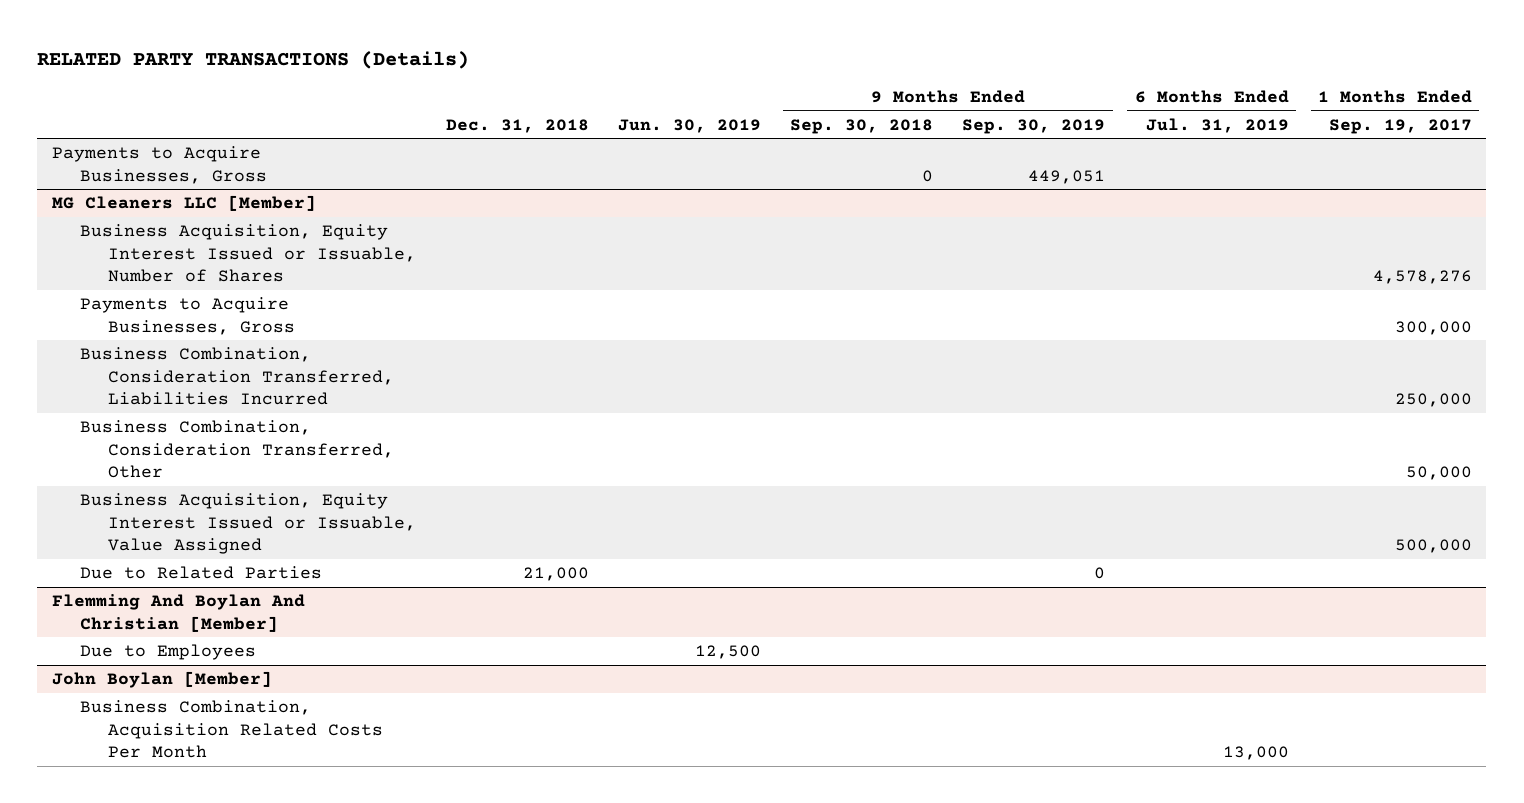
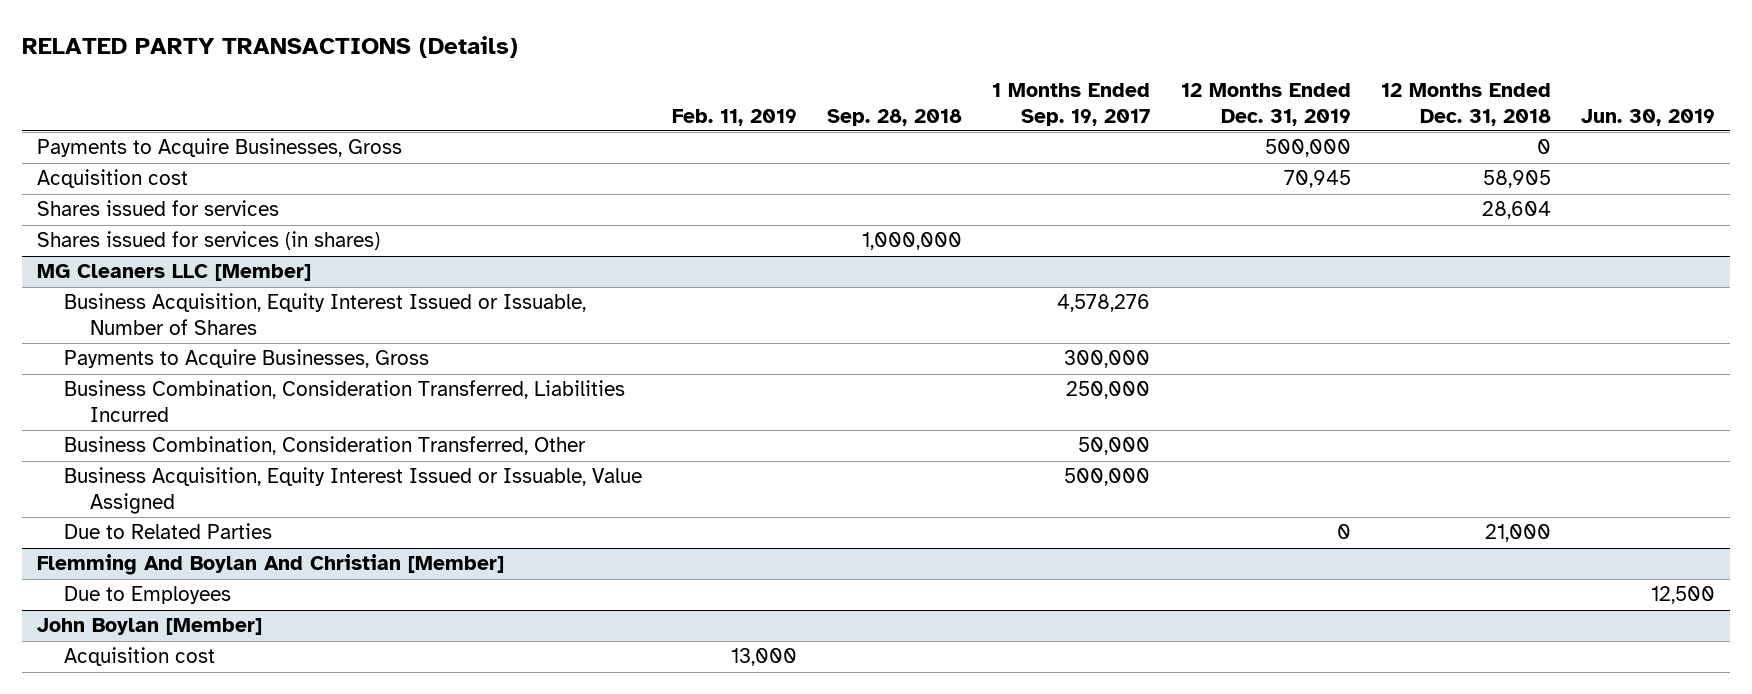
- | Dec. 31, 2018 | Jun. 30, 2019 | 9 Months Ended Sep. 30, 2018 | 9 Months Ended Sep. 30, 2019 | 6 Months Ended Jul. 31, 2019 | 1 Months Ended Sep. 19, 2017
+ | Feb. 11, 2019 | Sep. 28, 2018 | 1 Months Ended Sep. 19, 2017 | 12 Months Ended Dec. 31, 2019 | 12 Months Ended Dec. 31, 2018 | Jun. 30, 2019
+ Acquisition cost | | | | 70,945 | 58,905 |
+ Shares issued for services | | | | | 28,604 |
+ Shares issued for services (in shares) | | 1,000,000 | | | |
@ John Boylan [Member]
- Business Combination, Acquisition Related Costs Per Month | | | | | 13,000 |
+ Acquisition cost | 13,000 | | | | |

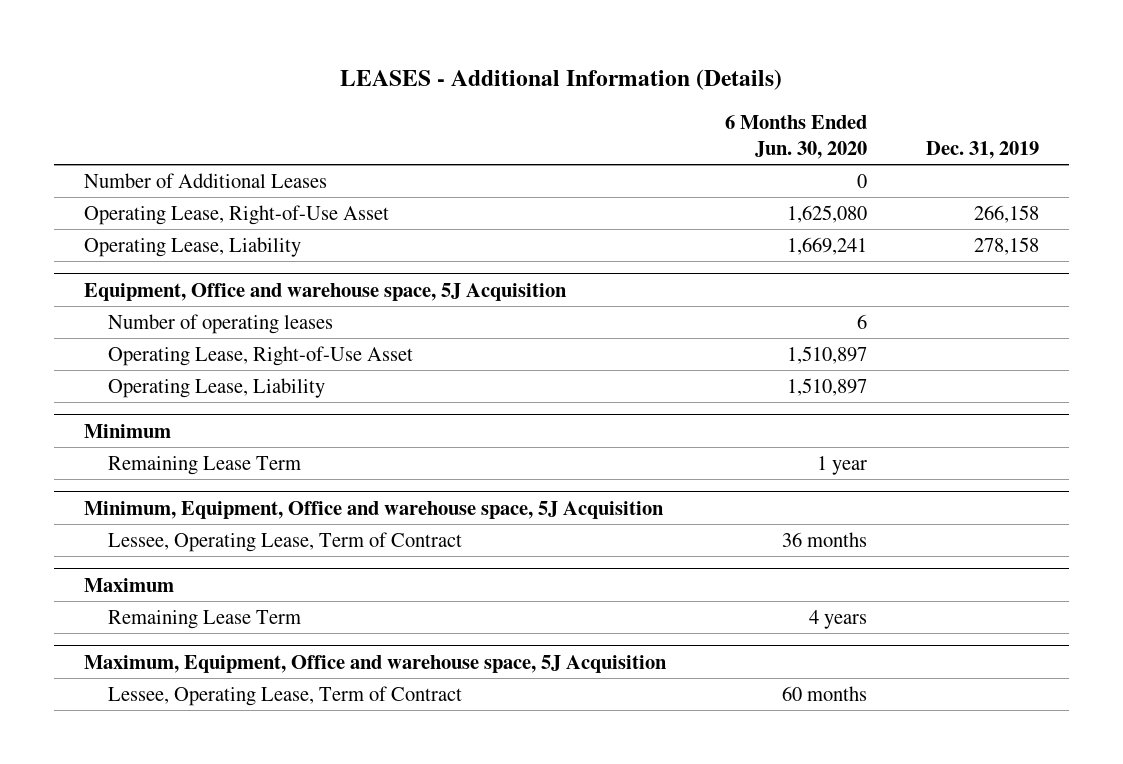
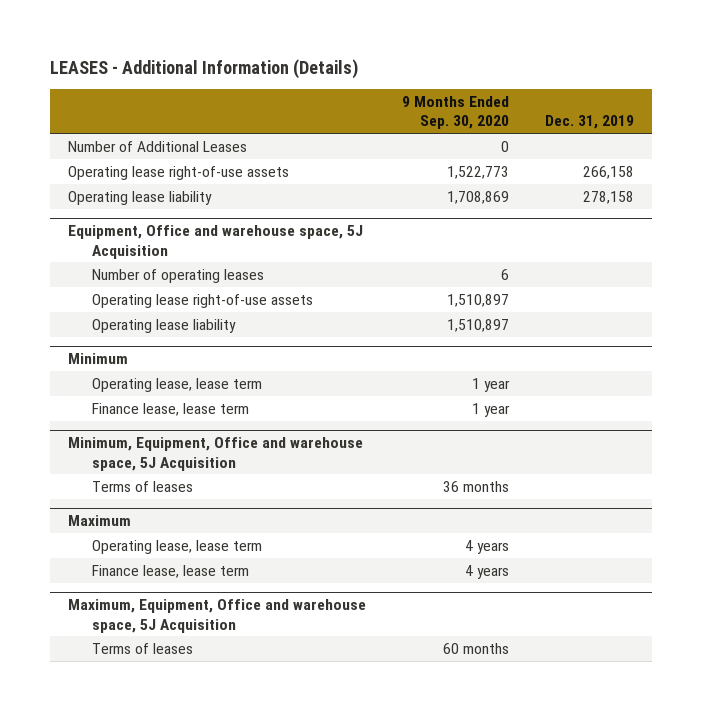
- | 6 Months Ended Jun. 30, 2020 | Dec. 31, 2019
+ | 9 Months Ended Sep. 30, 2020 | Dec. 31, 2019
- Operating Lease, Right-of-Use Asset | 1,625,080 | 266,158
- Operating Lease, Liability | 1,669,241 | 278,158
+ Operating lease right-of-use assets | 1,522,773 | 266,158
+ Operating lease liability | 1,708,869 | 278,158
@ Equipment, Office and warehouse space, 5J Acquisition
- Operating Lease, Right-of-Use Asset | 1,510,897 |
- Operating Lease, Liability | 1,510,897 |
+ Operating lease right-of-use assets | 1,510,897 |
+ Operating lease liability | 1,510,897 |
@ Minimum
- Remaining Lease Term | 1 year |
+ Operating lease, lease term | 1 year |
+ Finance lease, lease term | 1 year |
@ Minimum, Equipment, Office and warehouse space, 5J Acquisition
- Lessee, Operating Lease, Term of Contract | 36 months |
+ Terms of leases | 36 months |
@ Maximum
- Remaining Lease Term | 4 years |
+ Operating lease, lease term | 4 years |
+ Finance lease, lease term | 4 years |
@ Maximum, Equipment, Office and warehouse space, 5J Acquisition
- Lessee, Operating Lease, Term of Contract | 60 months |
+ Terms of leases | 60 months |

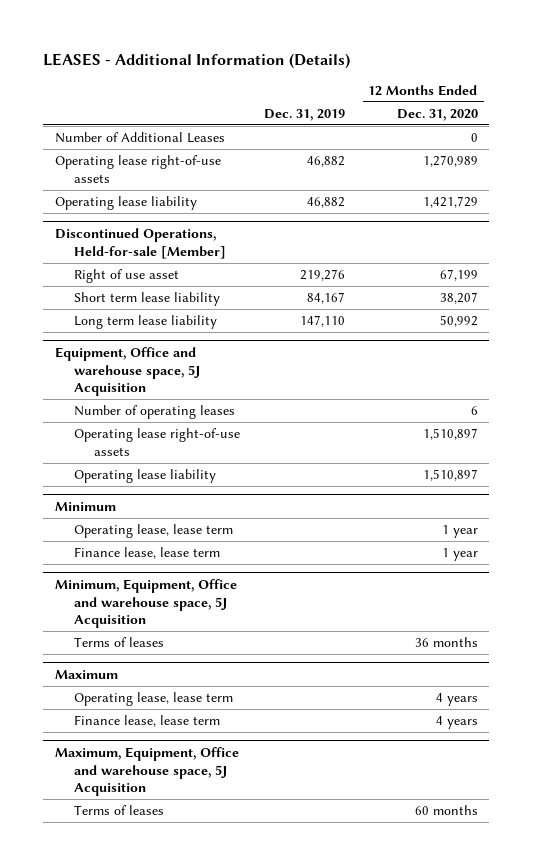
- | 9 Months Ended Sep. 30, 2020 | Dec. 31, 2019
+ | Dec. 31, 2019 | 12 Months Ended Dec. 31, 2020
- Operating lease right-of-use assets | 1,522,773 | 266,158
- Operating lease liability | 1,708,869 | 278,158
+ Operating lease right-of-use assets | 46,882 | 1,270,989
+ Operating lease liability | 46,882 | 1,421,729
+ Discontinued Operations, Held-for-sale [Member]
+ Right of use asset | 219,276 | 67,199
+ Short term lease liability | 84,167 | 38,207
+ Long term lease liability | 147,110 | 50,992

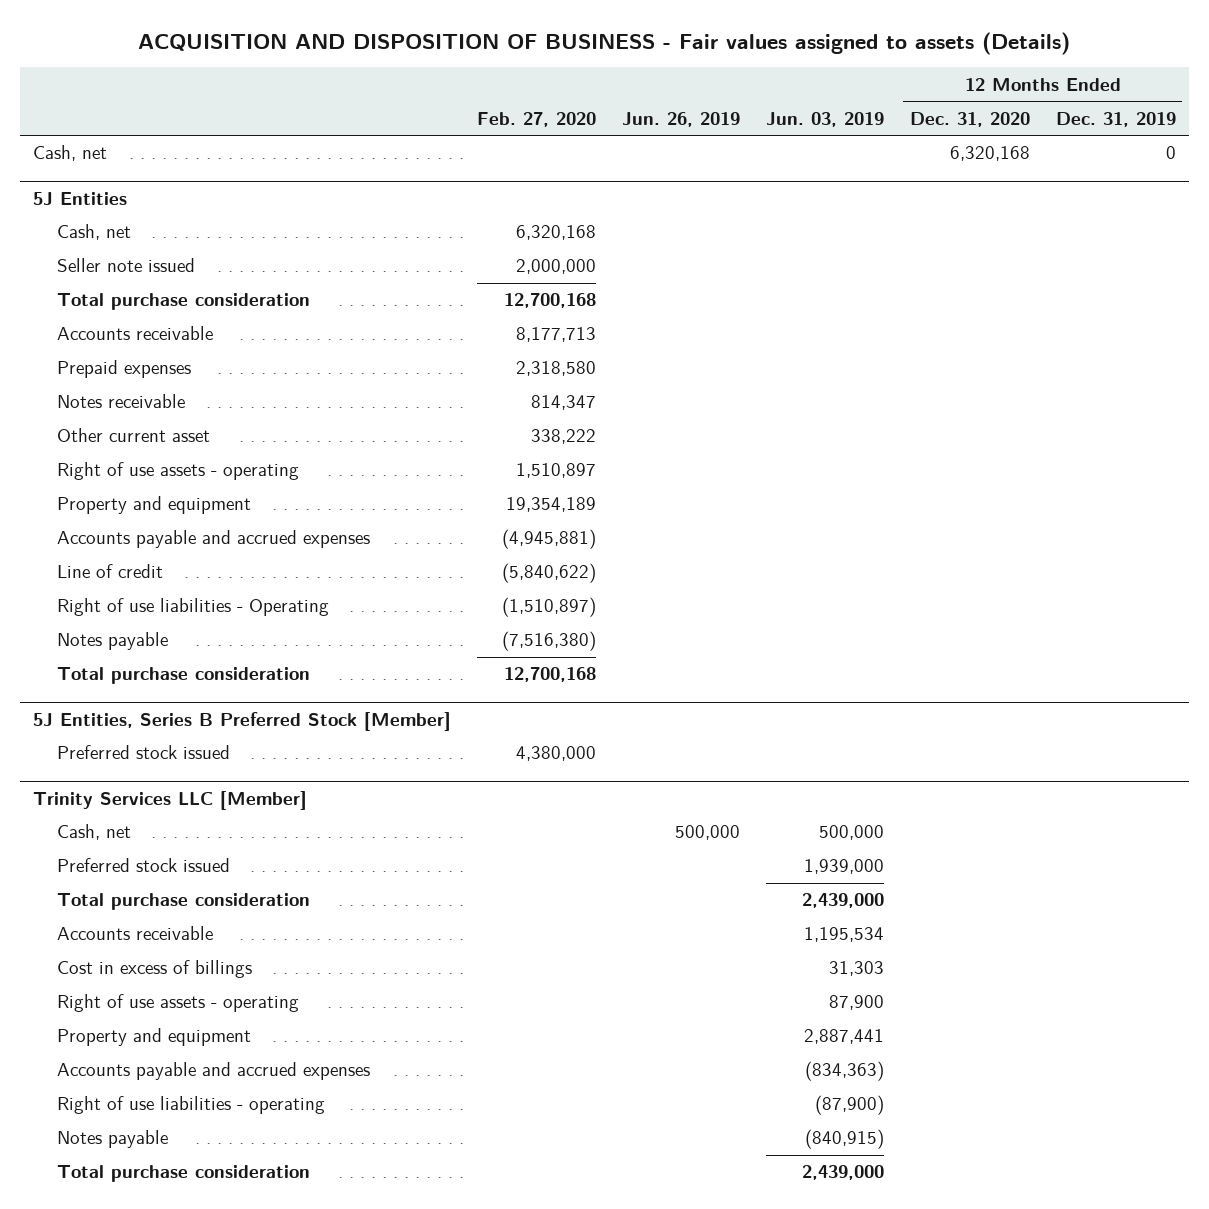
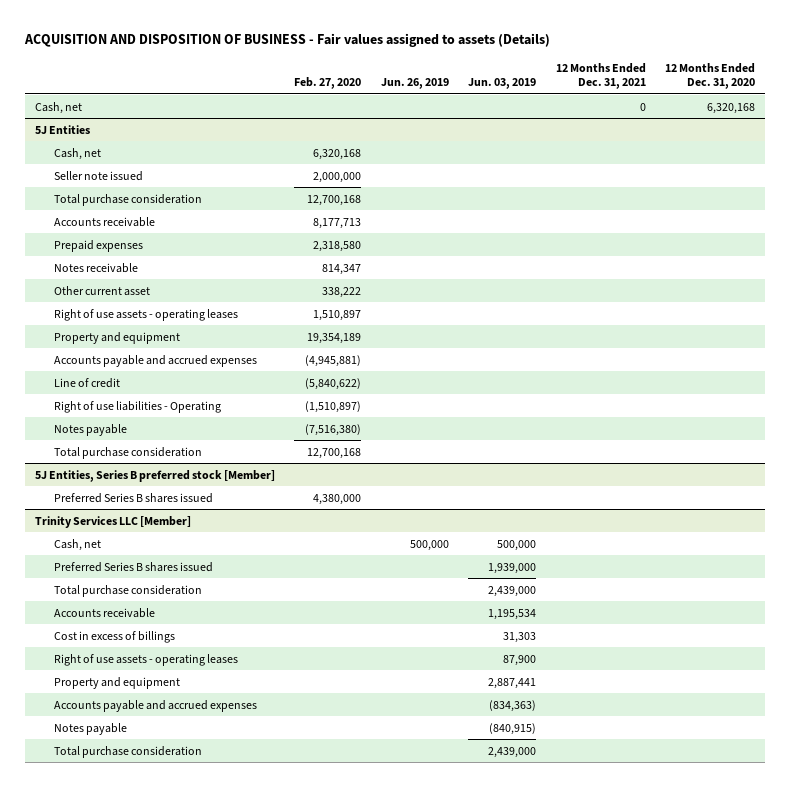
- | Feb. 27, 2020 | Jun. 26, 2019 | Jun. 03, 2019 | 12 Months Ended Dec. 31, 2020 | 12 Months Ended Dec. 31, 2019
+ | Feb. 27, 2020 | Jun. 26, 2019 | Jun. 03, 2019 | 12 Months Ended Dec. 31, 2021 | 12 Months Ended Dec. 31, 2020
@ 5J Entities
- Right of use assets - operating | 1,510,897 | | | |
+ Right of use assets - operating leases | 1,510,897 | | | |
- 5J Entities, Series B Preferred Stock [Member]
- Preferred stock issued | 4,380,000 | | | |
+ 5J Entities, Series B preferred stock [Member]
+ Preferred Series B shares issued | 4,380,000 | | | |
@ Trinity Services LLC [Member]
- Preferred stock issued | | | 1,939,000 | |
+ Preferred Series B shares issued | | | 1,939,000 | |
- Right of use assets - operating | | | 87,900 | |
+ Right of use assets - operating leases | | | 87,900 | |
- Right of use liabilities - operating | | | (87,900) | |

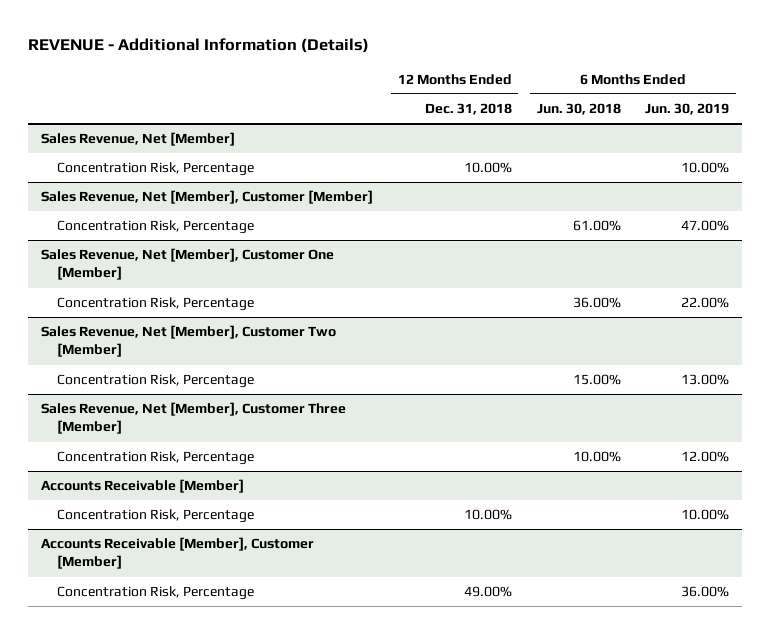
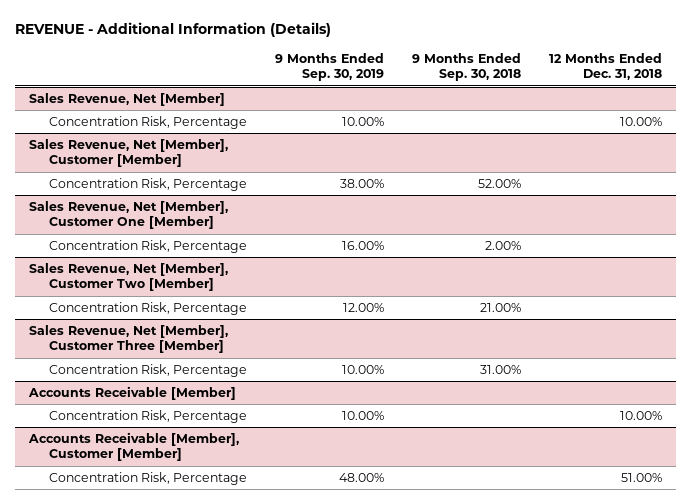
- | 12 Months Ended Dec. 31, 2018 | 6 Months Ended Jun. 30, 2018 | 6 Months Ended Jun. 30, 2019
+ | 9 Months Ended Sep. 30, 2019 | 9 Months Ended Sep. 30, 2018 | 12 Months Ended Dec. 31, 2018
@ Accounts Receivable [Member], Customer [Member]
- Concentration Risk, Percentage | 49.00% | | 36.00%
+ Concentration Risk, Percentage | 48.00% | | 51.00%

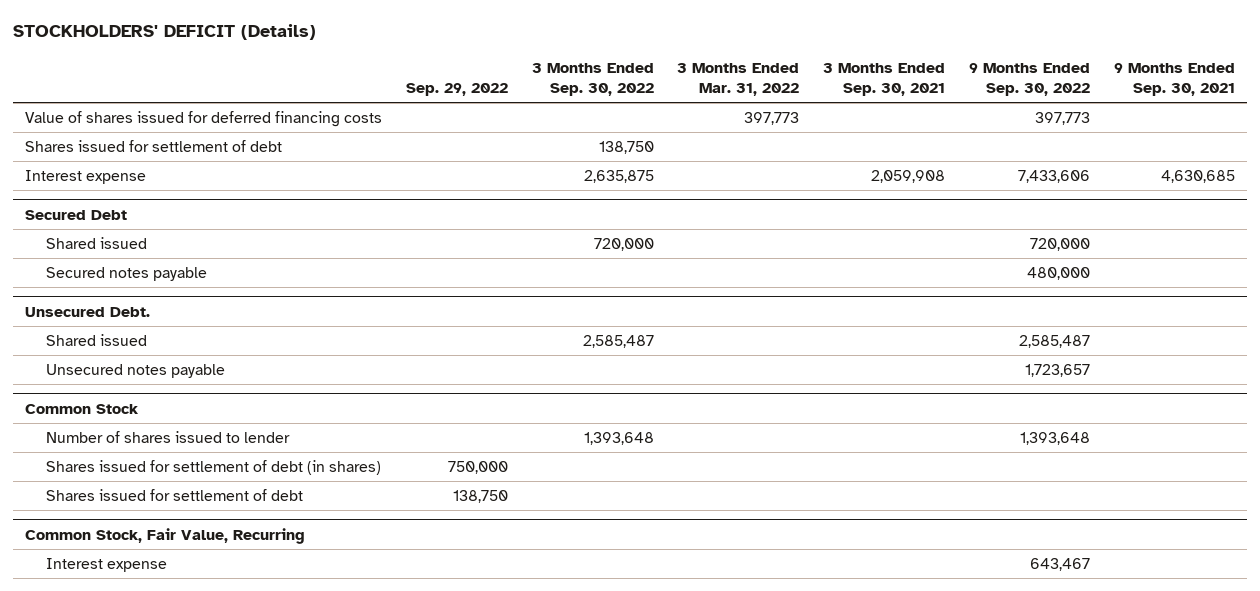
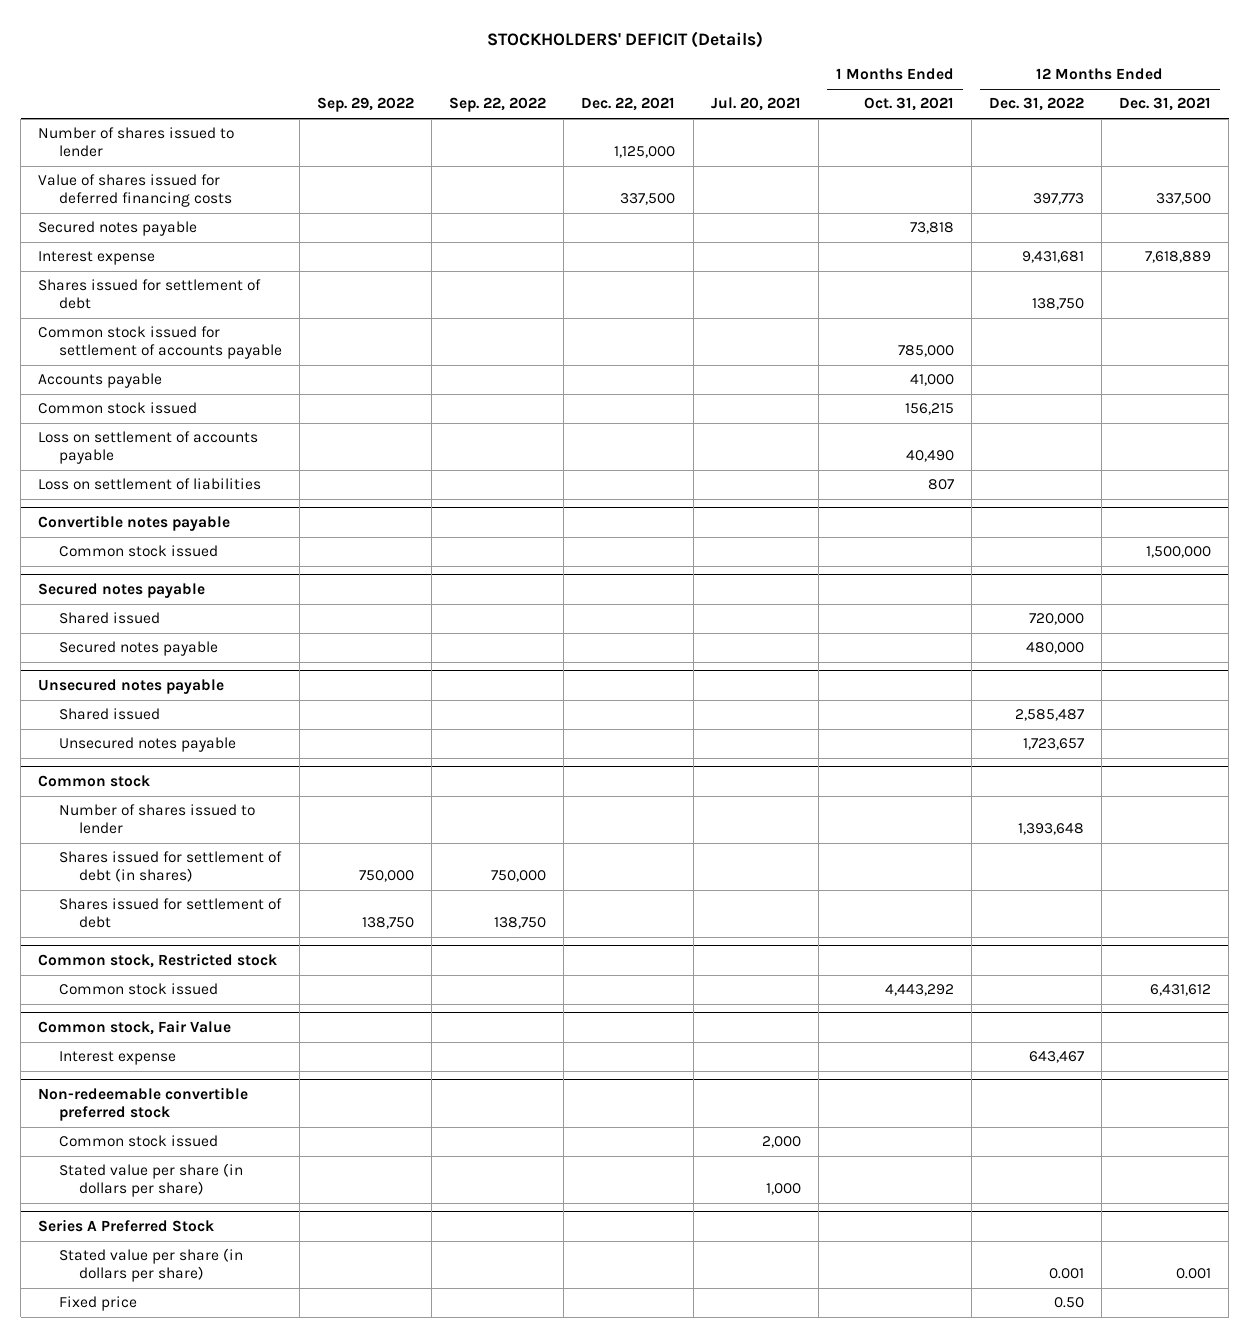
- | Sep. 29, 2022 | 3 Months Ended Sep. 30, 2022 | 3 Months Ended Mar. 31, 2022 | 3 Months Ended Sep. 30, 2021 | 9 Months Ended Sep. 30, 2022 | 9 Months Ended Sep. 30, 2021
+ | Sep. 29, 2022 | Sep. 22, 2022 | Dec. 22, 2021 | Jul. 20, 2021 | 1 Months Ended Oct. 31, 2021 | 12 Months Ended Dec. 31, 2022 | 12 Months Ended Dec. 31, 2021
+ Number of shares issued to lender | | | 1,125,000 | | | |
+ Secured notes payable | | | | | 73,818 | |
- Secured Debt
moved down: Shares issued for settlement of debt | | | | | | 138,750 |
+ Common stock issued for settlement of accounts payable | | | | | 785,000 | |
+ Accounts payable | | | | | 41,000 | |
+ Common stock issued | | | | | 156,215 | |
+ Loss on settlement of accounts payable | | | | | 40,490 | |
+ Loss on settlement of liabilities | | | | | 807 | |
+ Convertible notes payable
+ Common stock issued | | | | | | | 1,500,000
+ Secured notes payable
- Unsecured Debt.
+ Unsecured notes payable
- Common Stock
+ Common stock
- Common Stock, Fair Value, Recurring
+ Common stock, Restricted stock
+ Common stock issued | | | | | 4,443,292 | | 6,431,612
+ Common stock, Fair Value
+ Non-redeemable convertible preferred stock
+ Common stock issued | | | | 2,000 | | |
+ Stated value per share (in dollars per share) | | | | 1,000 | | |
+ Series A Preferred Stock
+ Stated value per share (in dollars per share) | | | | | | 0.001 | 0.001
+ Fixed price | | | | | | 0.50 |

